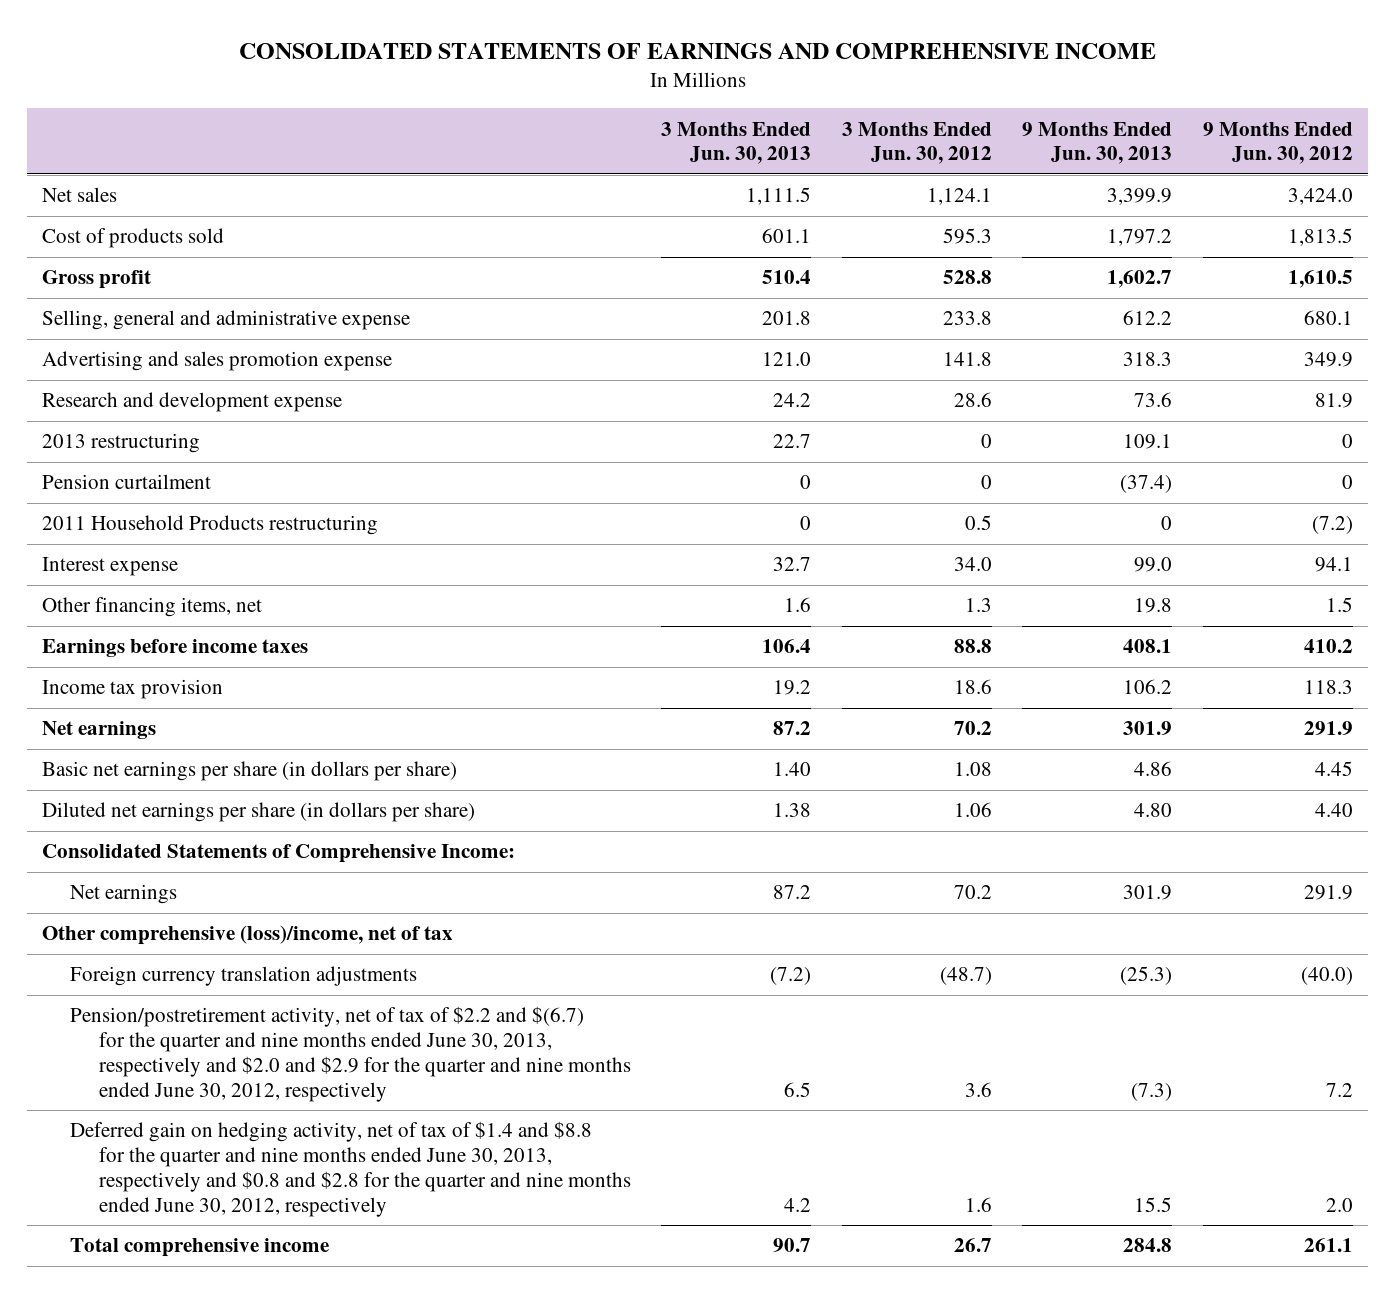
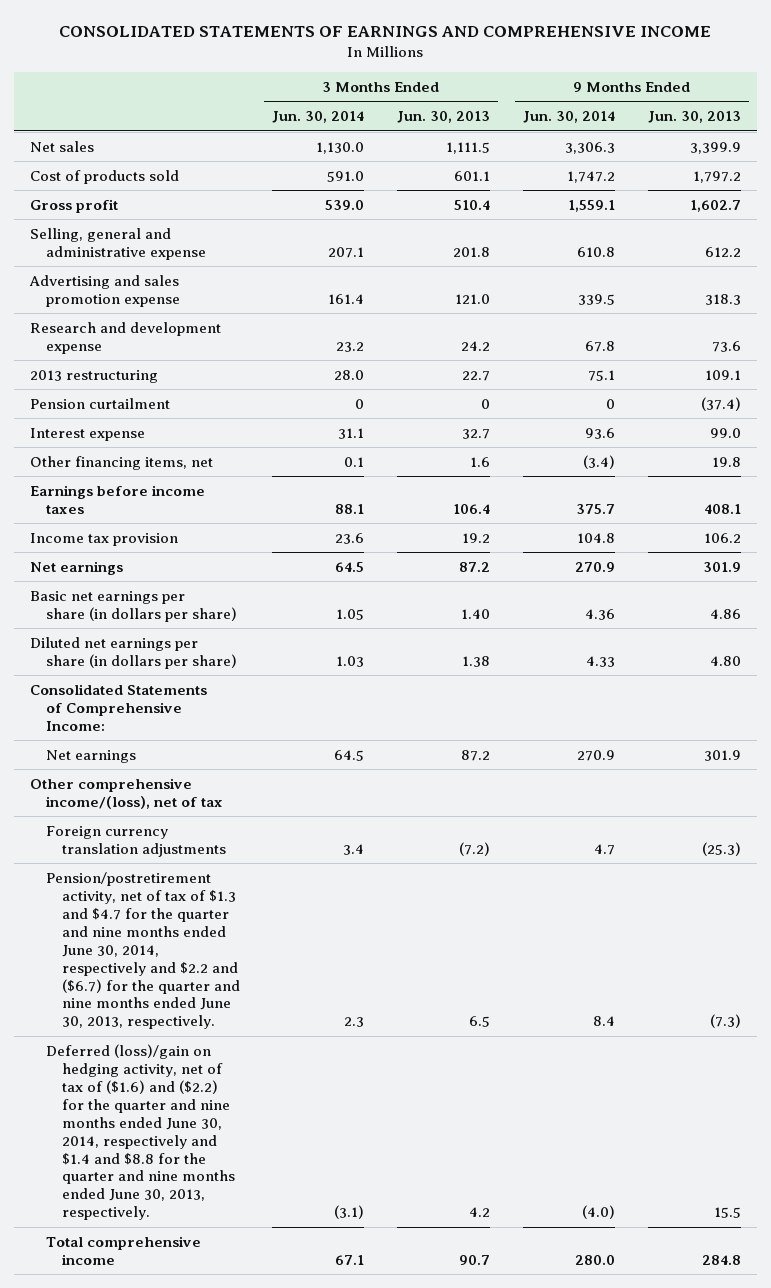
- | 3 Months Ended Jun. 30, 2013 | 3 Months Ended Jun. 30, 2012 | 9 Months Ended Jun. 30, 2013 | 9 Months Ended Jun. 30, 2012
+ | 3 Months Ended Jun. 30, 2014 | 3 Months Ended Jun. 30, 2013 | 9 Months Ended Jun. 30, 2014 | 9 Months Ended Jun. 30, 2013
- 2011 Household Products restructuring | 0 | 0.5 | 0 | (7.2)
- Other comprehensive (loss)/income, net of tax
+ Other comprehensive income/(loss), net of tax
- Pension/postretirement activity, net of tax of $2.2 and $(6.7) for the quarter and nine months ended June 30, 2013, respectively and $2.0 and $2.9 for the quarter and nine months ended June 30, 2012, respectively | 6.5 | 3.6 | (7.3) | 7.2
- Deferred gain on hedging activity, net of tax of $1.4 and $8.8 for the quarter and nine months ended June 30, 2013, respectively and $0.8 and $2.8 for the quarter and nine months ended June 30, 2012, respectively | 4.2 | 1.6 | 15.5 | 2.0
+ Pension/postretirement activity, net of tax of $1.3 and $4.7 for the quarter and nine months ended June 30, 2014, respectively and $2.2 and ($6.7) for the quarter and nine months ended June 30, 2013, respectively. | 2.3 | 6.5 | 8.4 | (7.3)
+ Deferred (loss)/gain on hedging activity, net of tax of ($1.6) and ($2.2) for the quarter and nine months ended June 30, 2014, respectively and $1.4 and $8.8 for the quarter and nine months ended June 30, 2013, respectively. | (3.1) | 4.2 | (4.0) | 15.5

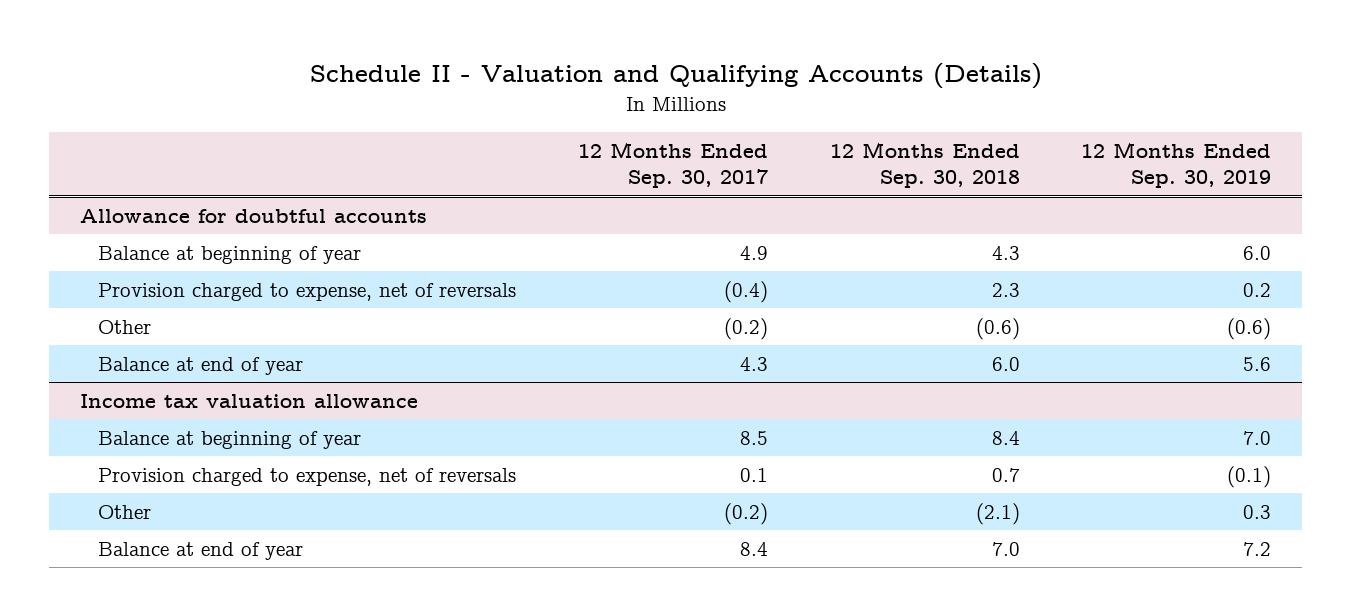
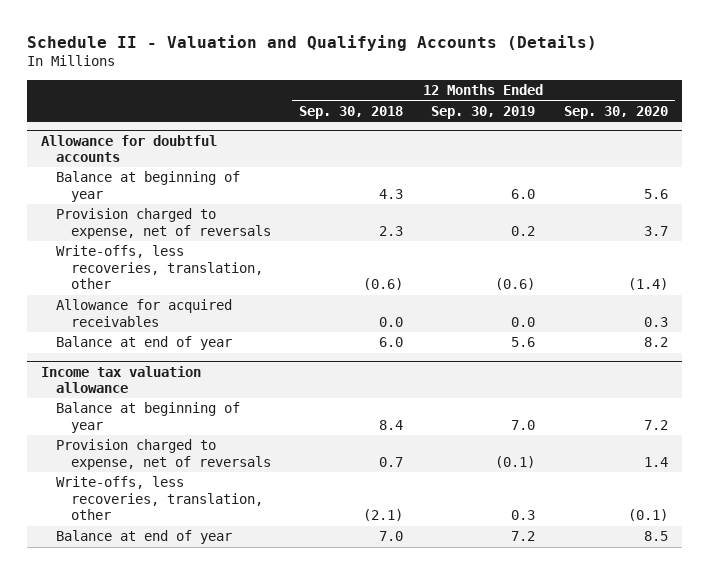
- | 12 Months Ended Sep. 30, 2017 | 12 Months Ended Sep. 30, 2018 | 12 Months Ended Sep. 30, 2019
+ | 12 Months Ended Sep. 30, 2018 | 12 Months Ended Sep. 30, 2019 | 12 Months Ended Sep. 30, 2020
@ Allowance for doubtful accounts
- Other | (0.2) | (0.6) | (0.6)
+ Write-offs, less recoveries, translation, other | (0.6) | (0.6) | (1.4)
+ Allowance for acquired receivables | 0.0 | 0.0 | 0.3
@ Income tax valuation allowance
- Other | (0.2) | (2.1) | 0.3
+ Write-offs, less recoveries, translation, other | (2.1) | 0.3 | (0.1)

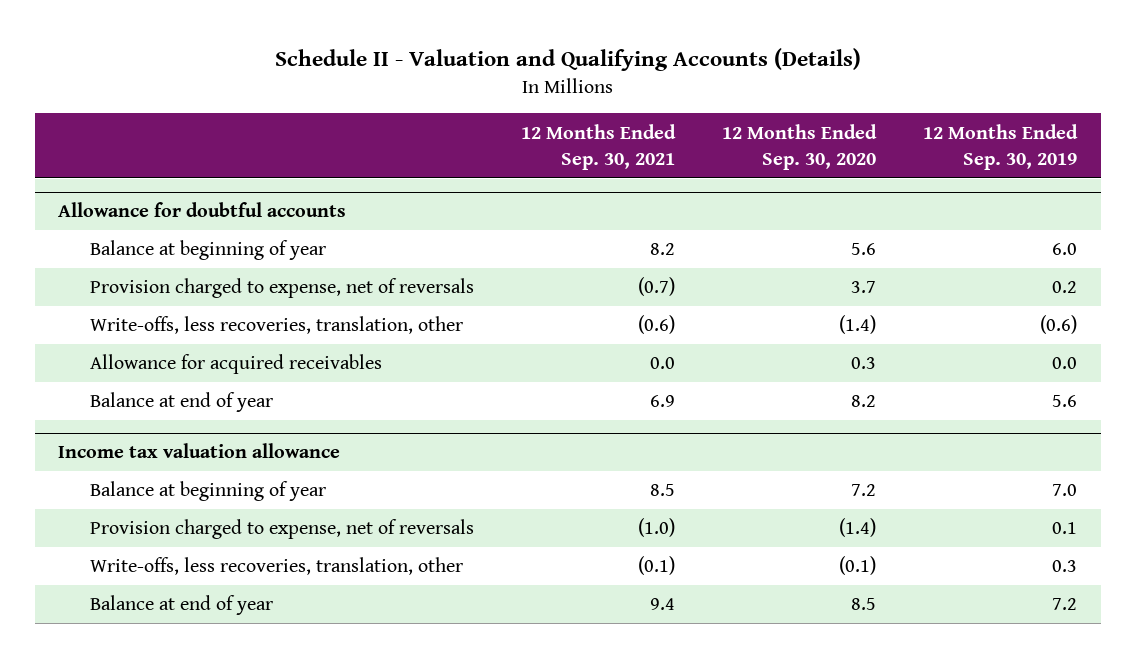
- | 12 Months Ended Sep. 30, 2018 | 12 Months Ended Sep. 30, 2019 | 12 Months Ended Sep. 30, 2020
+ | 12 Months Ended Sep. 30, 2021 | 12 Months Ended Sep. 30, 2020 | 12 Months Ended Sep. 30, 2019
@ Income tax valuation allowance
- Provision charged to expense, net of reversals | 0.7 | (0.1) | 1.4
+ Provision charged to expense, net of reversals | (1.0) | (1.4) | 0.1

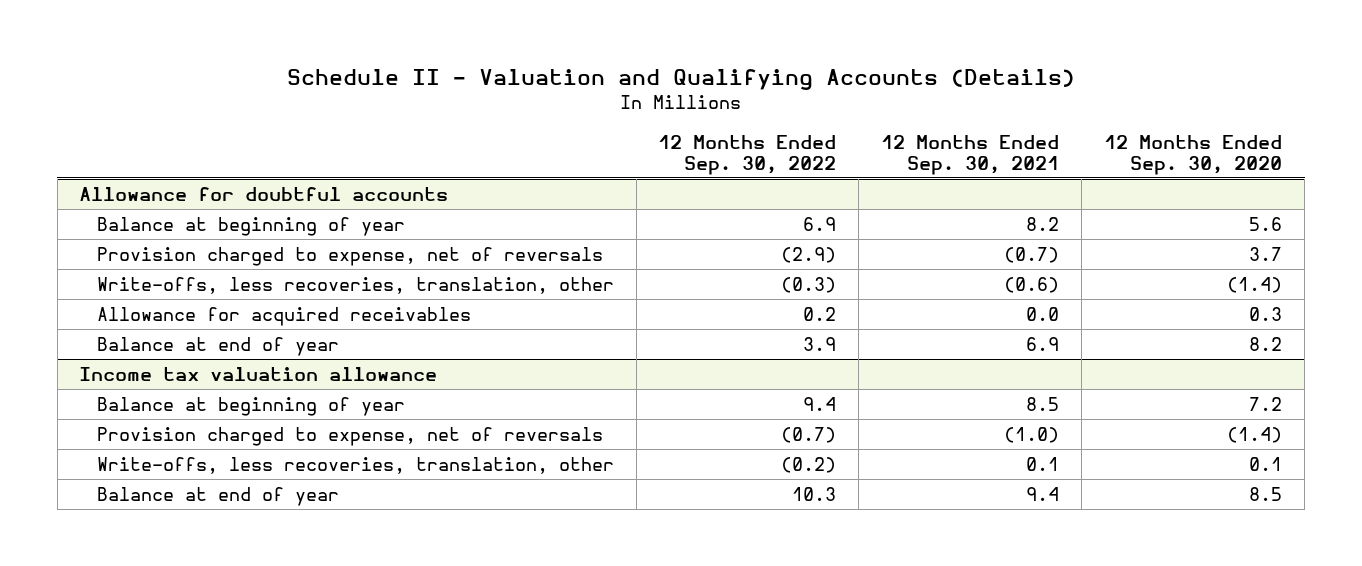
- | 12 Months Ended Sep. 30, 2021 | 12 Months Ended Sep. 30, 2020 | 12 Months Ended Sep. 30, 2019
+ | 12 Months Ended Sep. 30, 2022 | 12 Months Ended Sep. 30, 2021 | 12 Months Ended Sep. 30, 2020
@ Income tax valuation allowance
- Write-offs, less recoveries, translation, other | (0.1) | (0.1) | 0.3
+ Write-offs, less recoveries, translation, other | (0.2) | 0.1 | 0.1

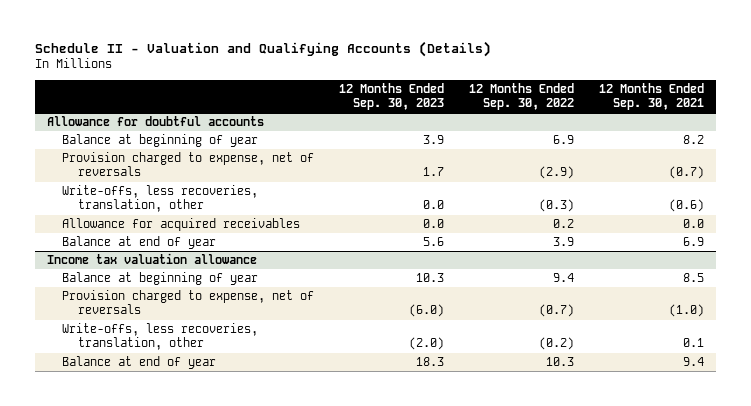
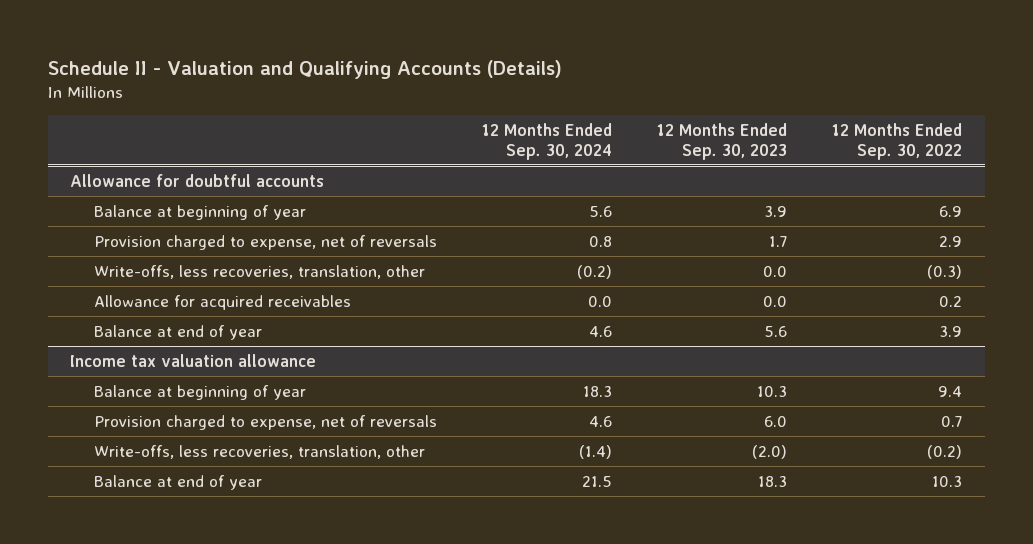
- | 12 Months Ended Sep. 30, 2023 | 12 Months Ended Sep. 30, 2022 | 12 Months Ended Sep. 30, 2021
+ | 12 Months Ended Sep. 30, 2024 | 12 Months Ended Sep. 30, 2023 | 12 Months Ended Sep. 30, 2022
@ Allowance for doubtful accounts
- Provision charged to expense, net of reversals | 1.7 | (2.9) | (0.7)
+ Provision charged to expense, net of reversals | 0.8 | 1.7 | 2.9
@ Income tax valuation allowance
- Provision charged to expense, net of reversals | (6.0) | (0.7) | (1.0)
+ Provision charged to expense, net of reversals | 4.6 | 6.0 | 0.7

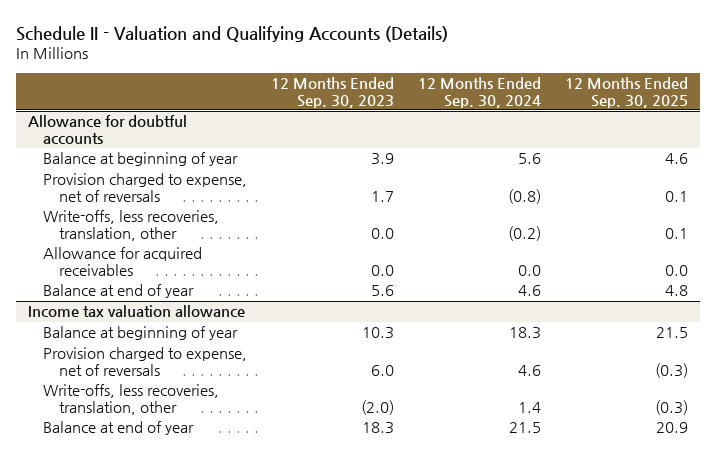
- | 12 Months Ended Sep. 30, 2024 | 12 Months Ended Sep. 30, 2023 | 12 Months Ended Sep. 30, 2022
+ | 12 Months Ended Sep. 30, 2023 | 12 Months Ended Sep. 30, 2024 | 12 Months Ended Sep. 30, 2025
@ Allowance for doubtful accounts
- Provision charged to expense, net of reversals | 0.8 | 1.7 | 2.9
+ Provision charged to expense, net of reversals | 1.7 | (0.8) | 0.1
@ Income tax valuation allowance
- Write-offs, less recoveries, translation, other | (1.4) | (2.0) | (0.2)
+ Write-offs, less recoveries, translation, other | (2.0) | 1.4 | (0.3)

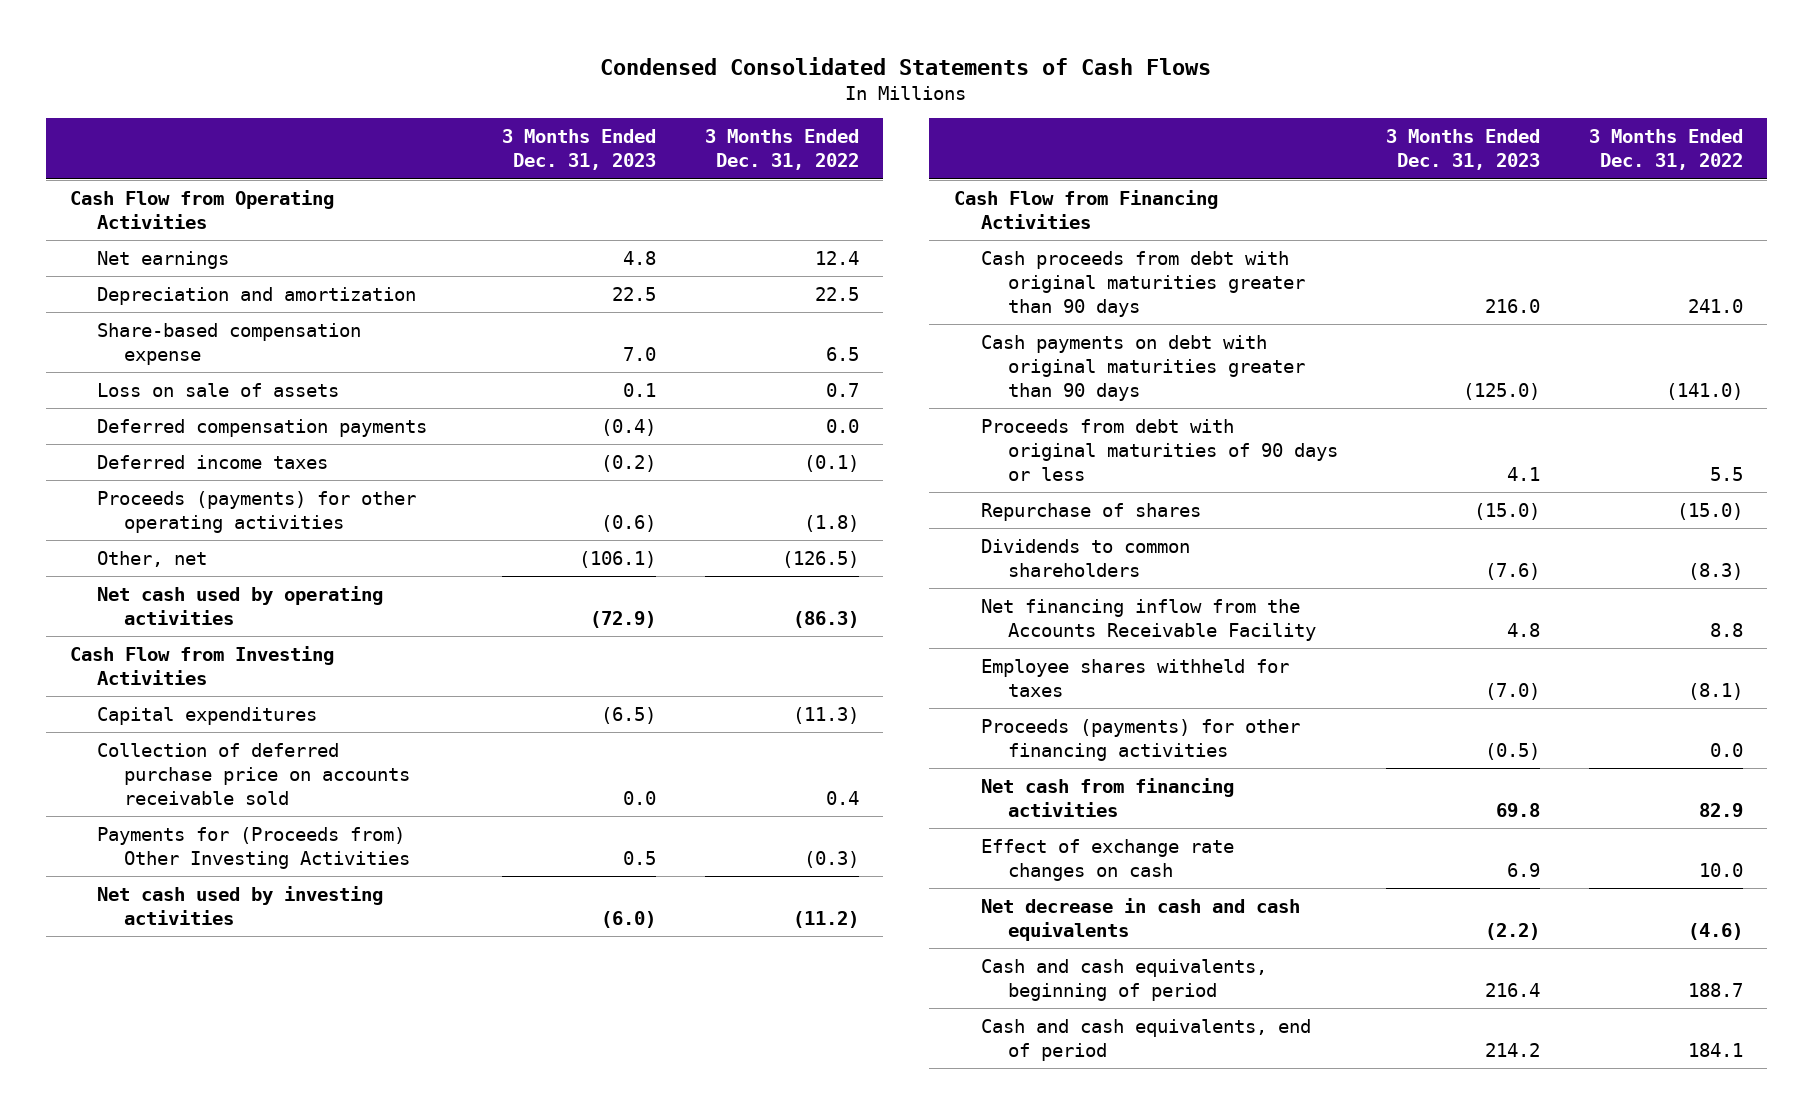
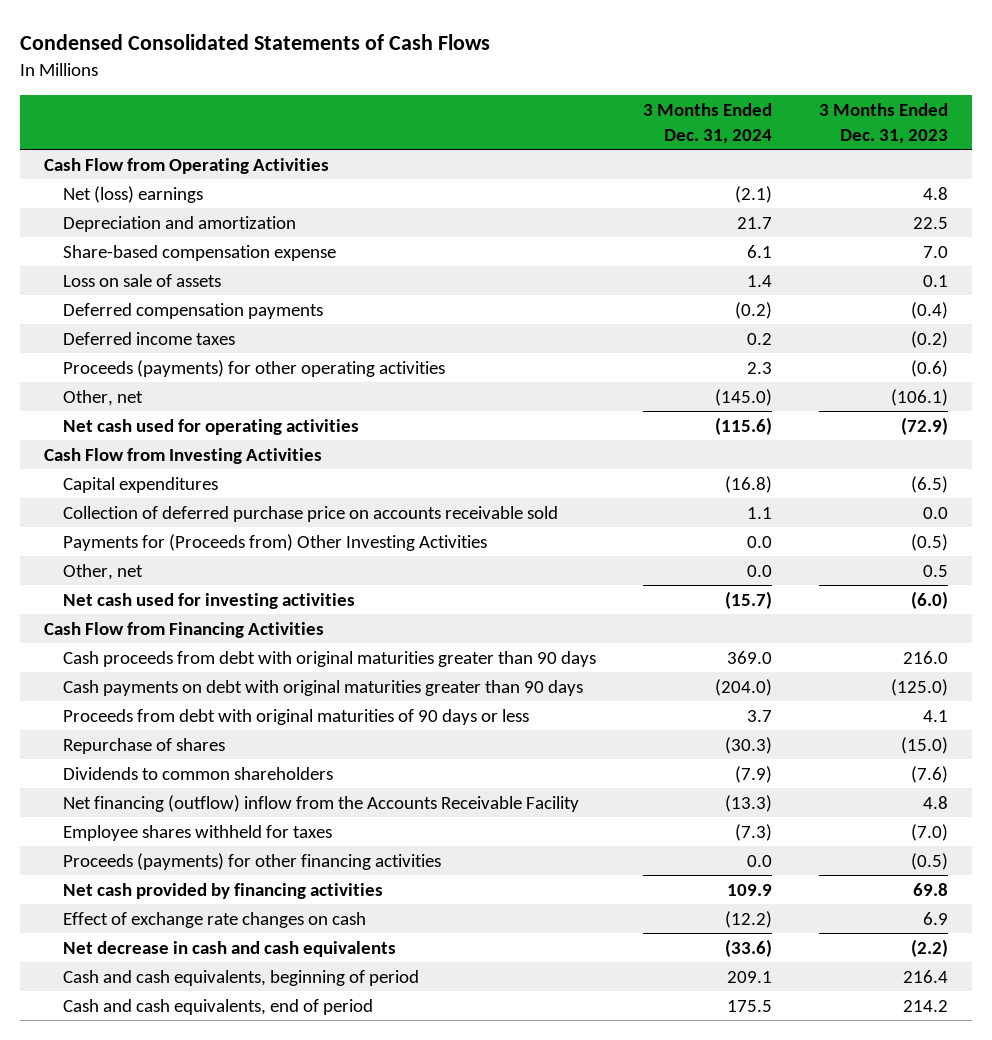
- | 3 Months Ended Dec. 31, 2023 | 3 Months Ended Dec. 31, 2022
+ | 3 Months Ended Dec. 31, 2024 | 3 Months Ended Dec. 31, 2023
- Net earnings | 4.8 | 12.4
+ Net (loss) earnings | (2.1) | 4.8
- Net cash used by operating activities | (72.9) | (86.3)
+ Net cash used for operating activities | (115.6) | (72.9)
- Payments for (Proceeds from) Other Investing Activities | 0.5 | (0.3)
- Net cash used by investing activities | (6.0) | (11.2)
+ Payments for (Proceeds from) Other Investing Activities | 0.0 | (0.5)
+ Other, net | 0.0 | 0.5
+ Net cash used for investing activities | (15.7) | (6.0)
- Net financing inflow from the Accounts Receivable Facility | 4.8 | 8.8
+ Net financing (outflow) inflow from the Accounts Receivable Facility | (13.3) | 4.8
- Net cash from financing activities | 69.8 | 82.9
+ Net cash provided by financing activities | 109.9 | 69.8

